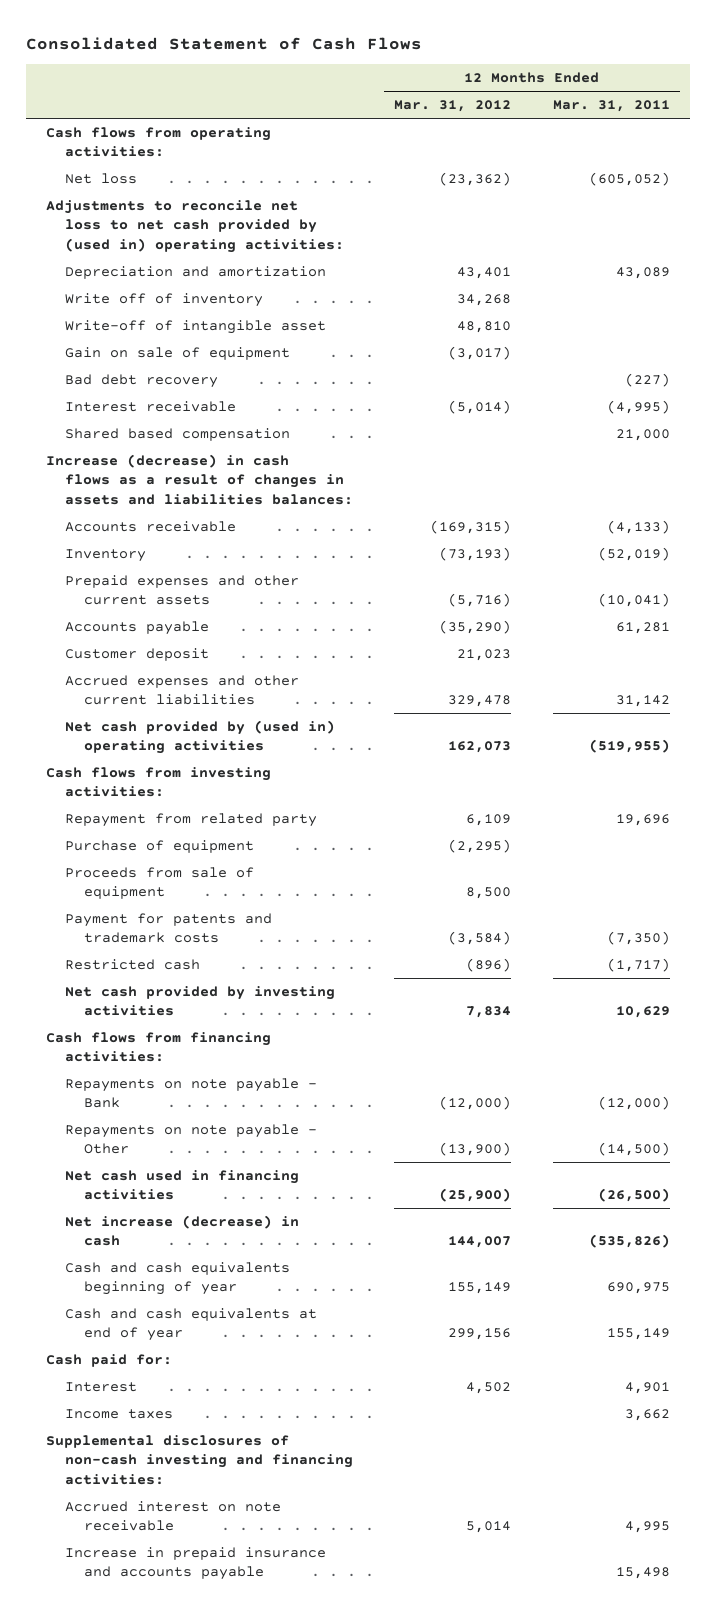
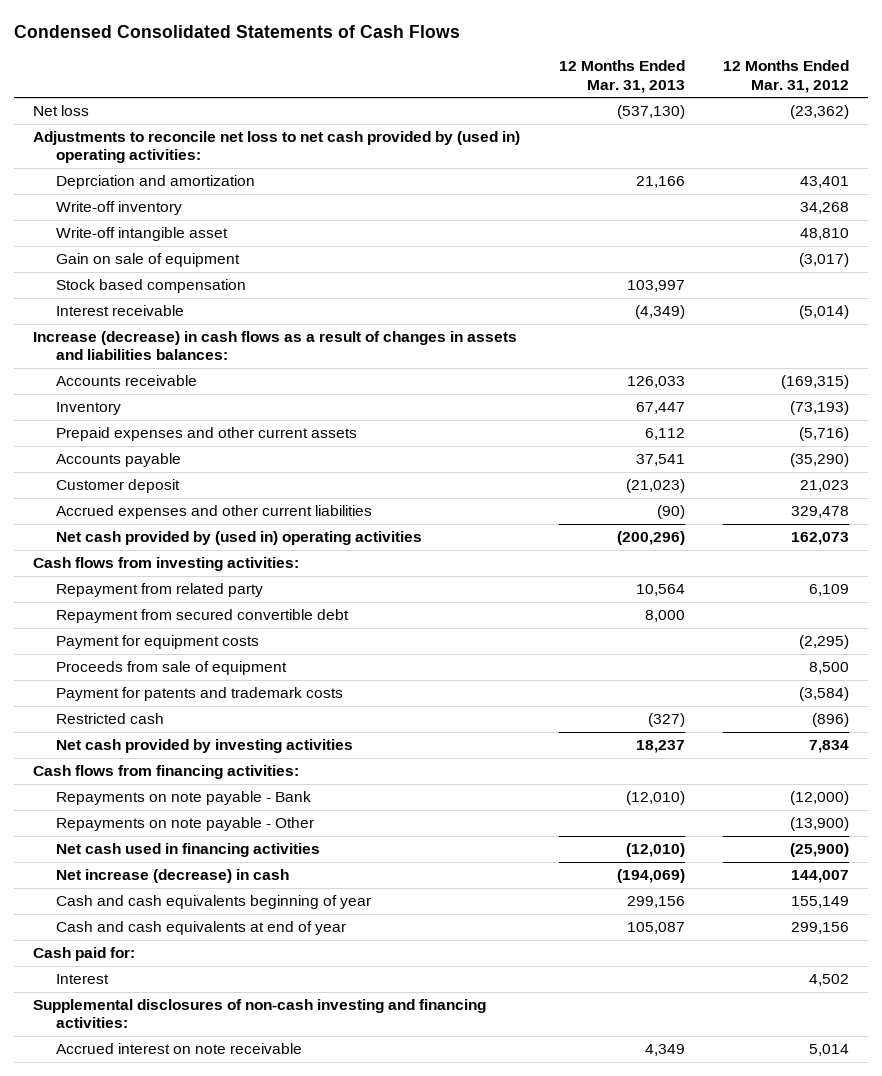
- Consolidated Statement of Cash Flows
+ Condensed Consolidated Statements of Cash Flows
- | 12 Months Ended Mar. 31, 2012 | 12 Months Ended Mar. 31, 2011
+ | 12 Months Ended Mar. 31, 2013 | 12 Months Ended Mar. 31, 2012
- Cash flows from operating activities:
- Depreciation and amortization | 43,401 | 43,089
- Write off of inventory | 34,268 |
- Write-off of intangible asset | 48,810 |
+ Deprciation and amortization | 21,166 | 43,401
+ Write-off inventory | | 34,268
+ Write-off intangible asset | | 48,810
- Bad debt recovery | | (227)
+ Stock based compensation | 103,997 |
- Shared based compensation | | 21,000
- Purchase of equipment | (2,295) |
+ Repayment from secured convertible debt | 8,000 |
+ Payment for equipment costs | | (2,295)
- Income taxes | | 3,662
- Increase in prepaid insurance and accounts payable | | 15,498

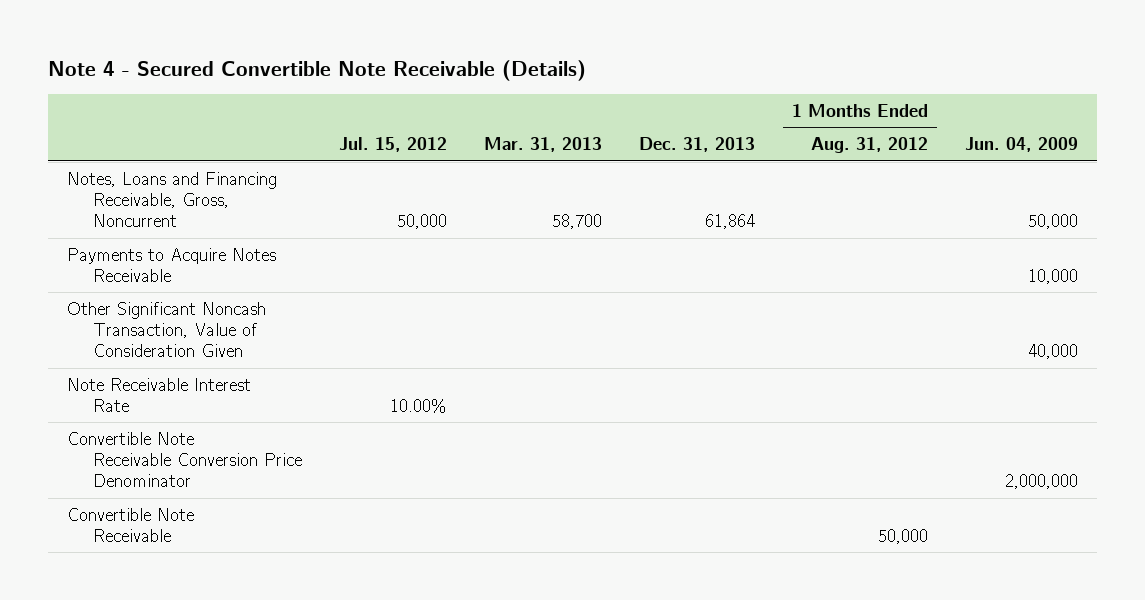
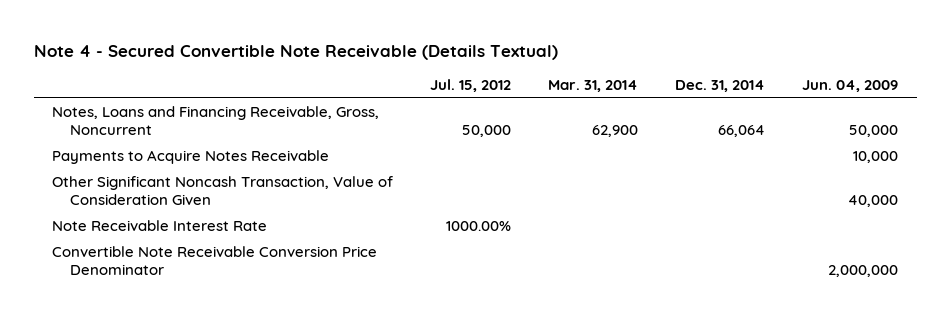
- Note 4 - Secured Convertible Note Receivable (Details)
+ Note 4 - Secured Convertible Note Receivable (Details Textual)
- | Jul. 15, 2012 | Mar. 31, 2013 | Dec. 31, 2013 | 1 Months Ended Aug. 31, 2012 | Jun. 04, 2009
+ | Jul. 15, 2012 | Mar. 31, 2014 | Dec. 31, 2014 | Jun. 04, 2009
- Note Receivable Interest Rate | 10.00% | | | |
+ Note Receivable Interest Rate | 1000.00% | | |
- Convertible Note Receivable | | | | 50,000 |

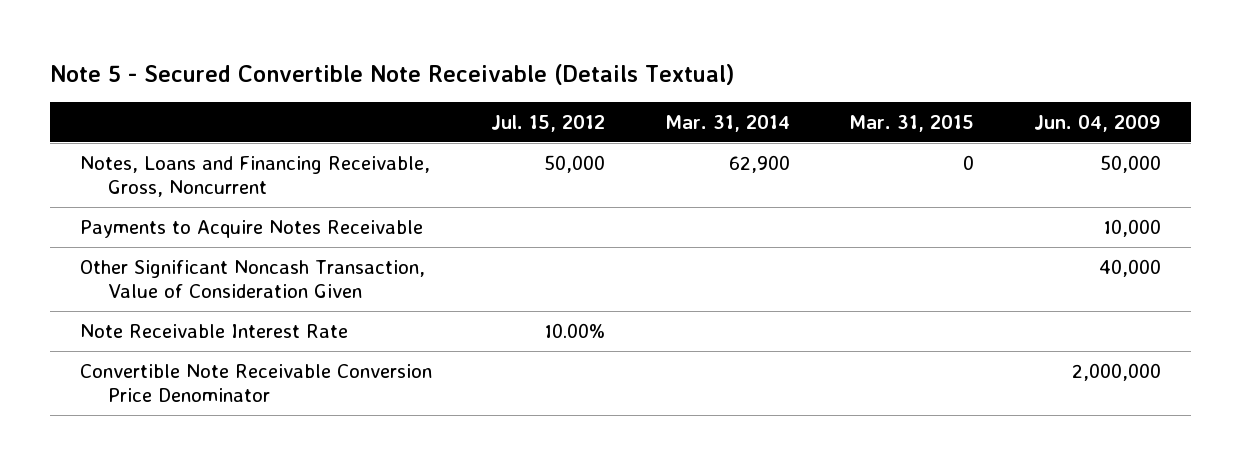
- Note 4 - Secured Convertible Note Receivable (Details Textual)
+ Note 5 - Secured Convertible Note Receivable (Details Textual)
- | Jul. 15, 2012 | Mar. 31, 2014 | Dec. 31, 2014 | Jun. 04, 2009
+ | Jul. 15, 2012 | Mar. 31, 2014 | Mar. 31, 2015 | Jun. 04, 2009
- Note Receivable Interest Rate | 1000.00% | | |
+ Note Receivable Interest Rate | 10.00% | | |

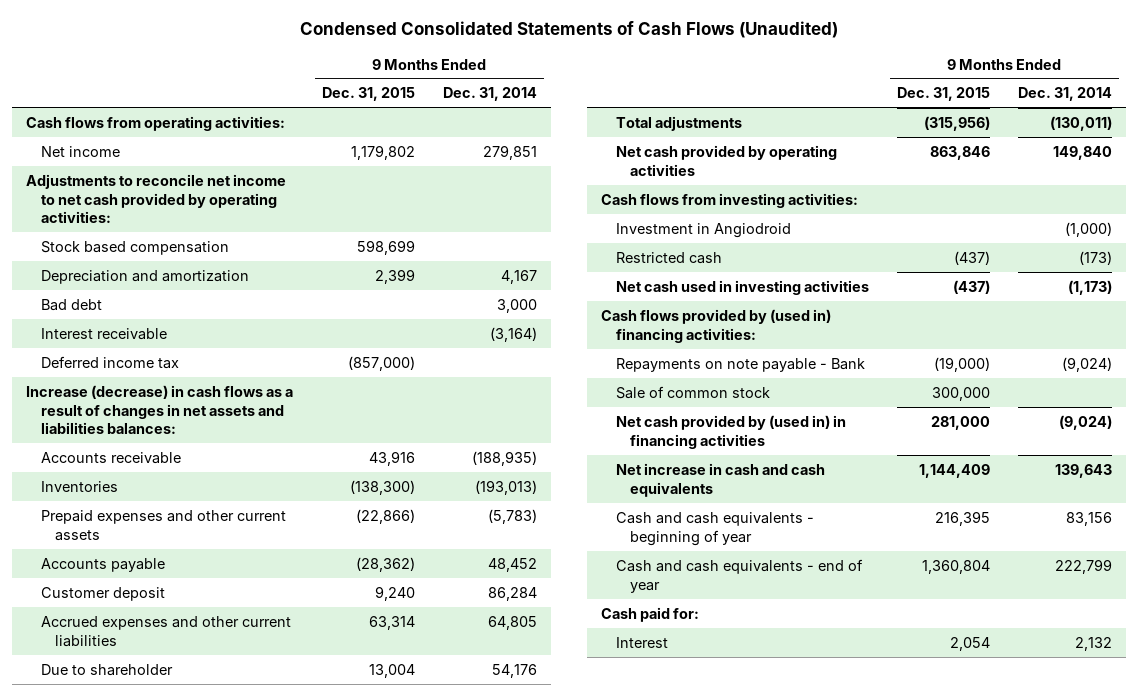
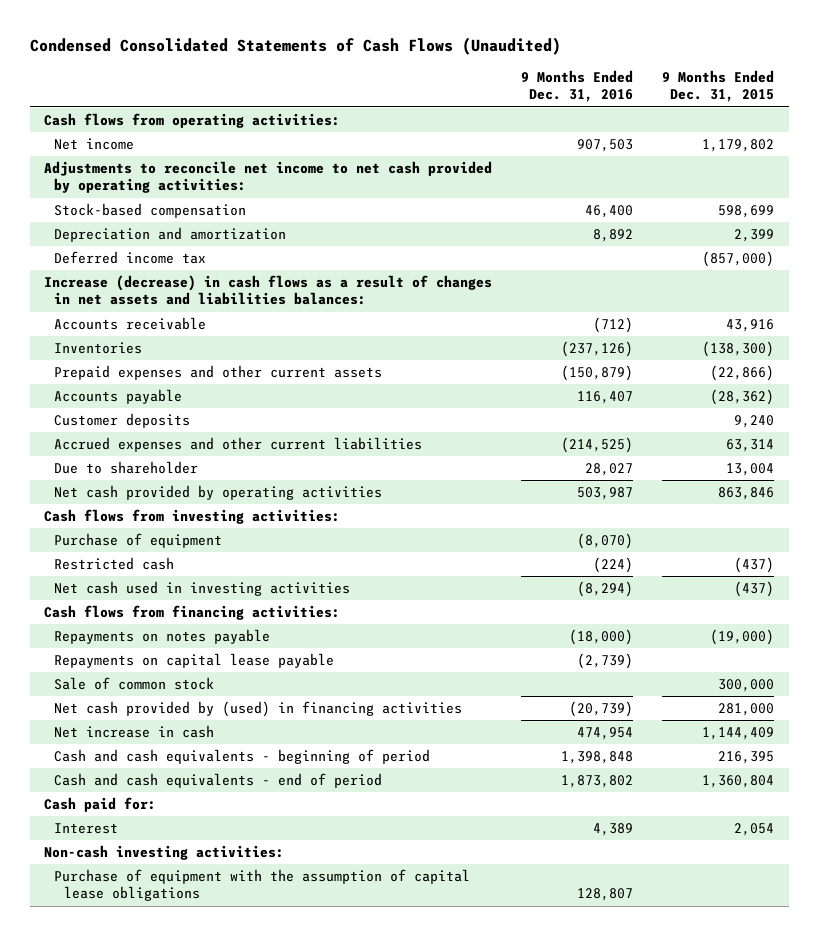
- | 9 Months Ended Dec. 31, 2015 | 9 Months Ended Dec. 31, 2014
+ | 9 Months Ended Dec. 31, 2016 | 9 Months Ended Dec. 31, 2015
- Stock based compensation | 598,699 |
+ Stock-based compensation | 46,400 | 598,699
- Bad debt | | 3,000
- Interest receivable | | (3,164)
- Customer deposit | 9,240 | 86,284
+ Customer deposits | | 9,240
- Total adjustments | (315,956) | (130,011)
- Investment in Angiodroid | | (1,000)
+ Purchase of equipment | (8,070) |
- Cash flows provided by (used in) financing activities:
- Repayments on note payable - Bank | (19,000) | (9,024)
+ Cash flows from financing activities:
+ Repayments on notes payable | (18,000) | (19,000)
+ Repayments on capital lease payable | (2,739) |
- Net cash provided by (used in) in financing activities | 281,000 | (9,024)
- Net increase in cash and cash equivalents | 1,144,409 | 139,643
- Cash and cash equivalents - beginning of year | 216,395 | 83,156
- Cash and cash equivalents - end of year | 1,360,804 | 222,799
+ Net cash provided by (used) in financing activities | (20,739) | 281,000
+ Net increase in cash | 474,954 | 1,144,409
+ Cash and cash equivalents - beginning of period | 1,398,848 | 216,395
+ Cash and cash equivalents - end of period | 1,873,802 | 1,360,804
+ Non-cash investing activities:
+ Purchase of equipment with the assumption of capital lease obligations | 128,807 |

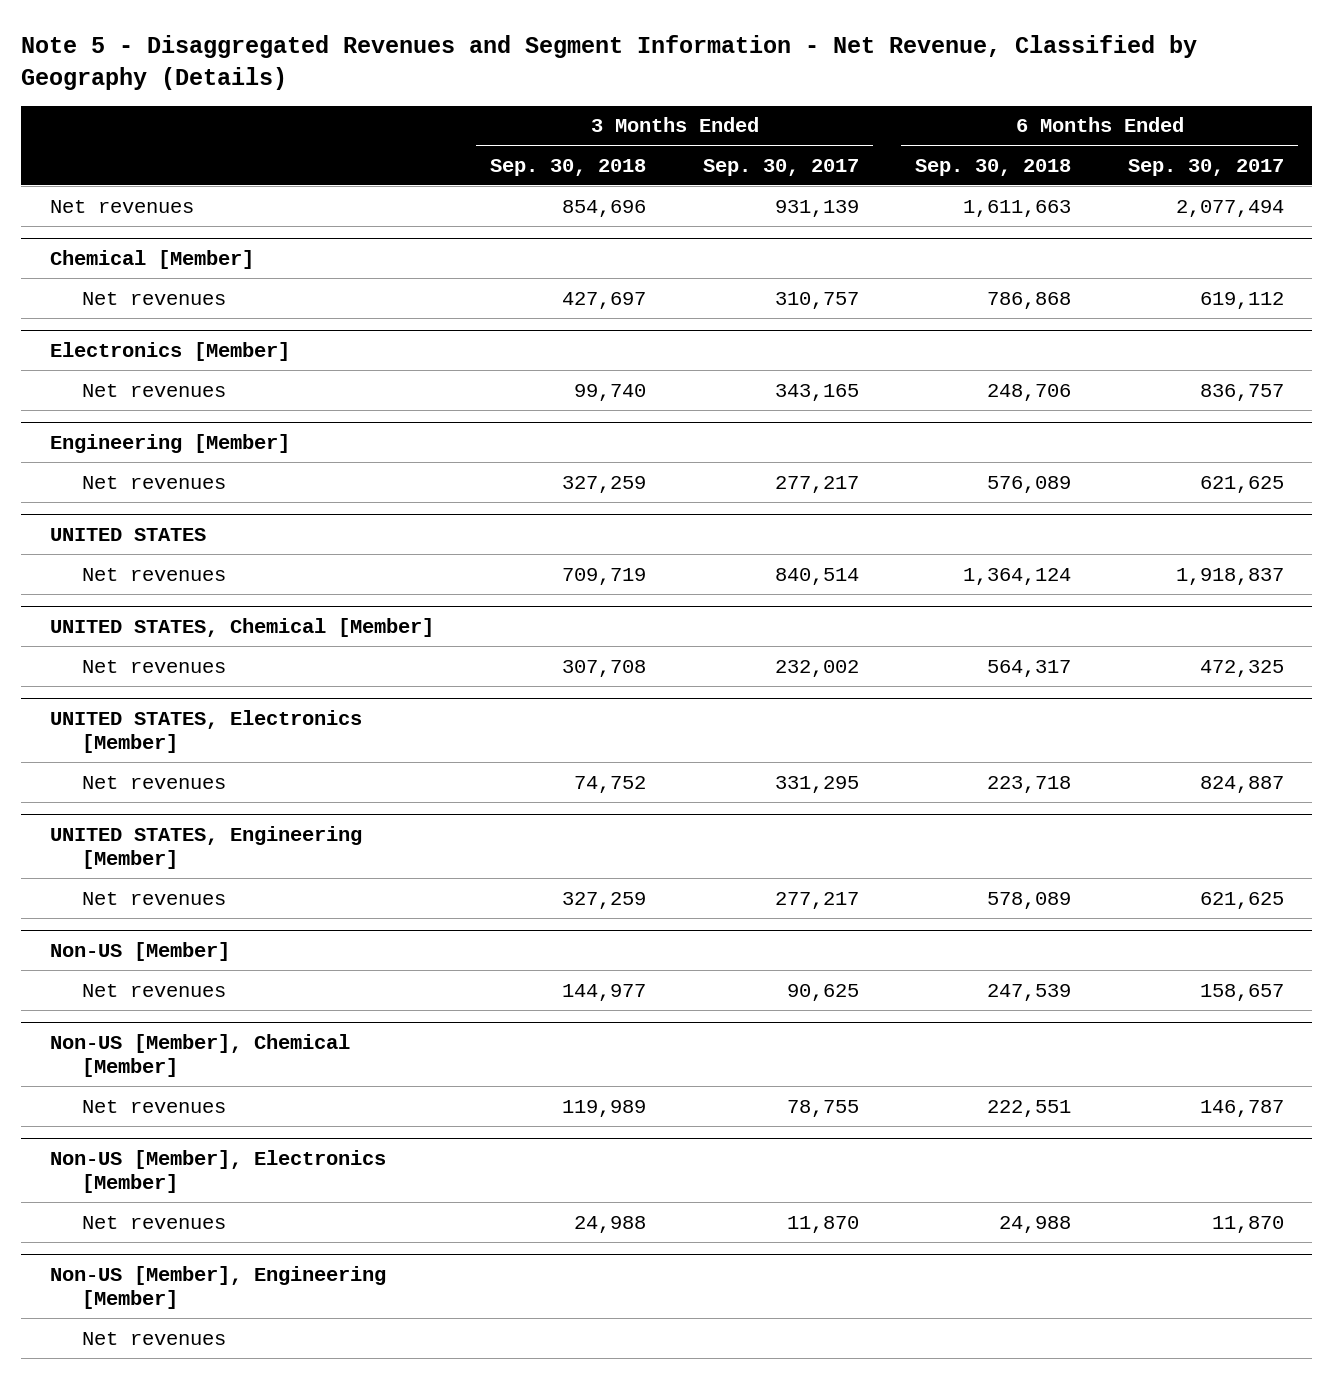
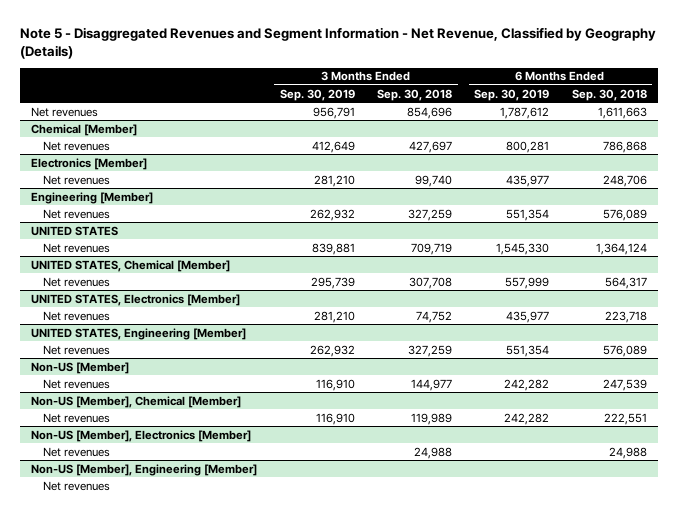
- | 3 Months Ended Sep. 30, 2018 | 3 Months Ended Sep. 30, 2017 | 6 Months Ended Sep. 30, 2018 | 6 Months Ended Sep. 30, 2017
+ | 3 Months Ended Sep. 30, 2019 | 3 Months Ended Sep. 30, 2018 | 6 Months Ended Sep. 30, 2019 | 6 Months Ended Sep. 30, 2018
@ UNITED STATES, Engineering [Member]
- Net revenues | 327,259 | 277,217 | 578,089 | 621,625
+ Net revenues | 262,932 | 327,259 | 551,354 | 576,089

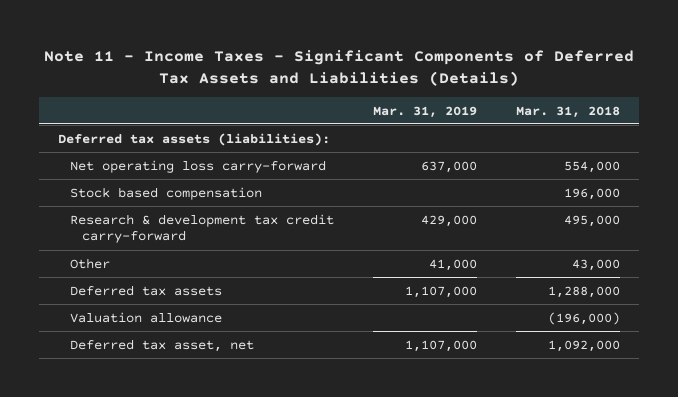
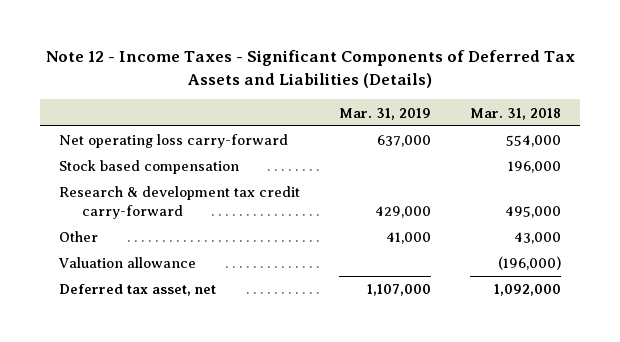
- Note 11 - Income Taxes - Significant Components of Deferred Tax Assets and Liabilities (Details)
+ Note 12 - Income Taxes - Significant Components of Deferred Tax Assets and Liabilities (Details)
- Deferred tax assets (liabilities):
- Deferred tax assets | 1,107,000 | 1,288,000

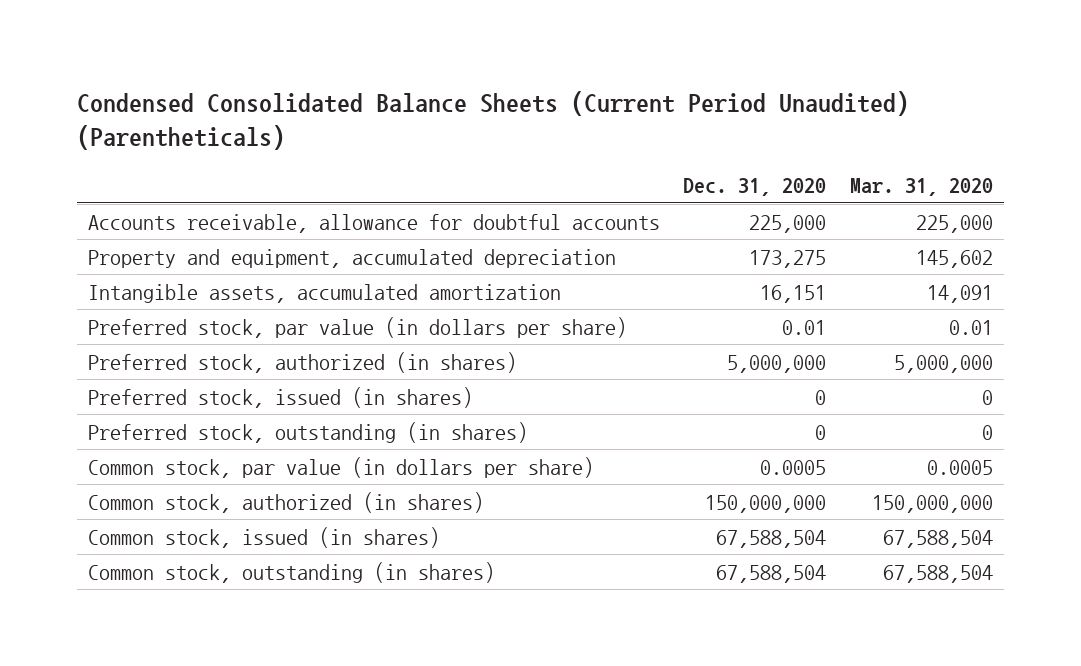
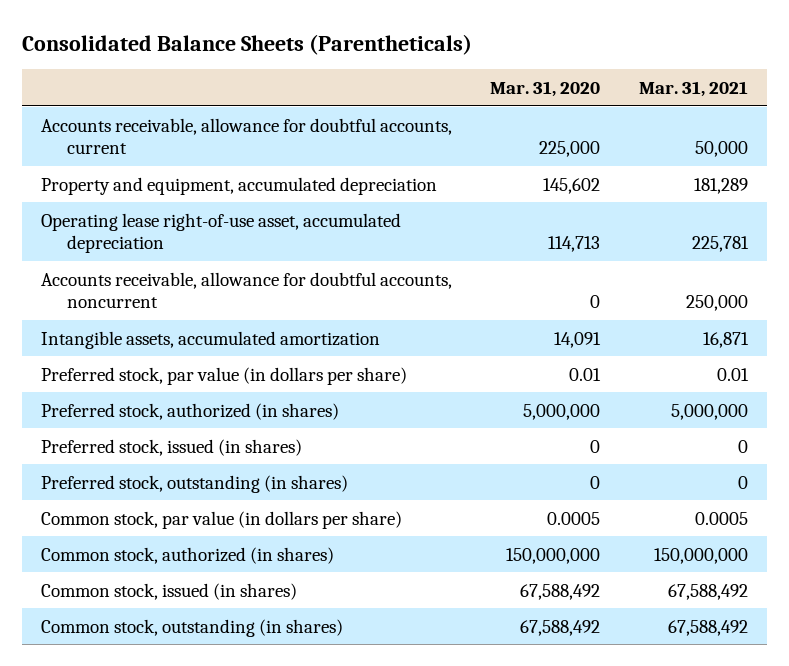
- Condensed Consolidated Balance Sheets (Current Period Unaudited) (Parentheticals)
+ Consolidated Balance Sheets (Parentheticals)
- | Dec. 31, 2020 | Mar. 31, 2020
+ | Mar. 31, 2020 | Mar. 31, 2021
- Accounts receivable, allowance for doubtful accounts | 225,000 | 225,000
+ Accounts receivable, allowance for doubtful accounts, current | 225,000 | 50,000
+ Operating lease right-of-use asset, accumulated depreciation | 114,713 | 225,781
+ Accounts receivable, allowance for doubtful accounts, noncurrent | 0 | 250,000
- Common stock, issued (in shares) | 67,588,504 | 67,588,504
- Common stock, outstanding (in shares) | 67,588,504 | 67,588,504
+ Common stock, issued (in shares) | 67,588,492 | 67,588,492
+ Common stock, outstanding (in shares) | 67,588,492 | 67,588,492

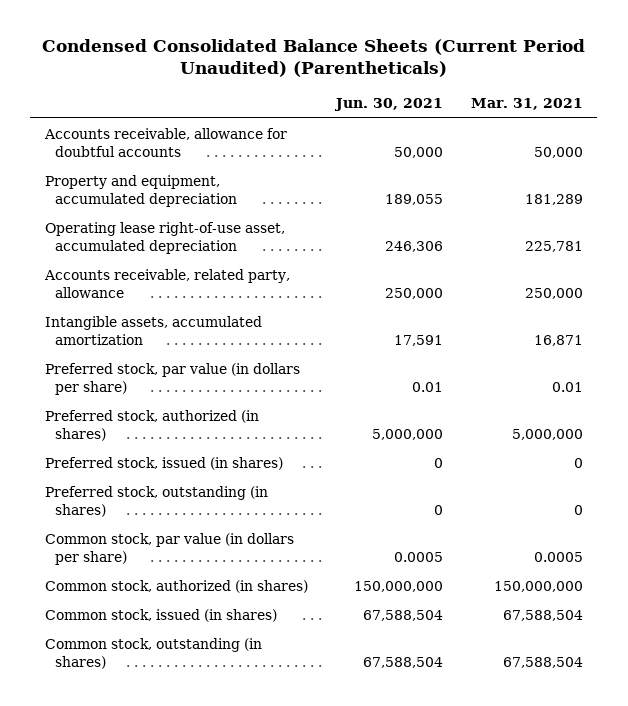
- Consolidated Balance Sheets (Parentheticals)
+ Condensed Consolidated Balance Sheets (Current Period Unaudited) (Parentheticals)
- | Mar. 31, 2020 | Mar. 31, 2021
+ | Jun. 30, 2021 | Mar. 31, 2021
- Accounts receivable, allowance for doubtful accounts, current | 225,000 | 50,000
+ Accounts receivable, allowance for doubtful accounts | 50,000 | 50,000
- Accounts receivable, allowance for doubtful accounts, noncurrent | 0 | 250,000
+ Accounts receivable, related party, allowance | 250,000 | 250,000
- Common stock, issued (in shares) | 67,588,492 | 67,588,492
- Common stock, outstanding (in shares) | 67,588,492 | 67,588,492
+ Common stock, issued (in shares) | 67,588,504 | 67,588,504
+ Common stock, outstanding (in shares) | 67,588,504 | 67,588,504

